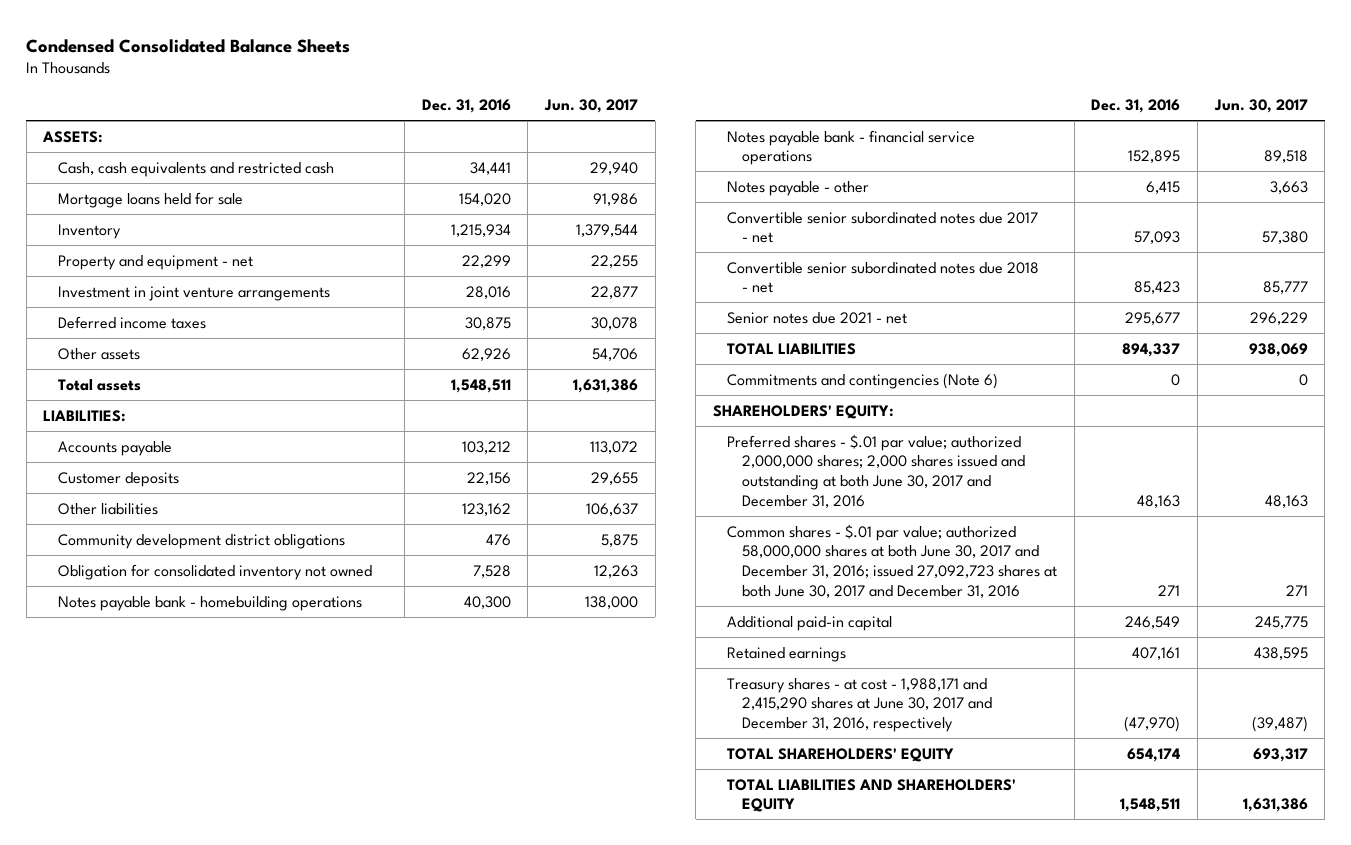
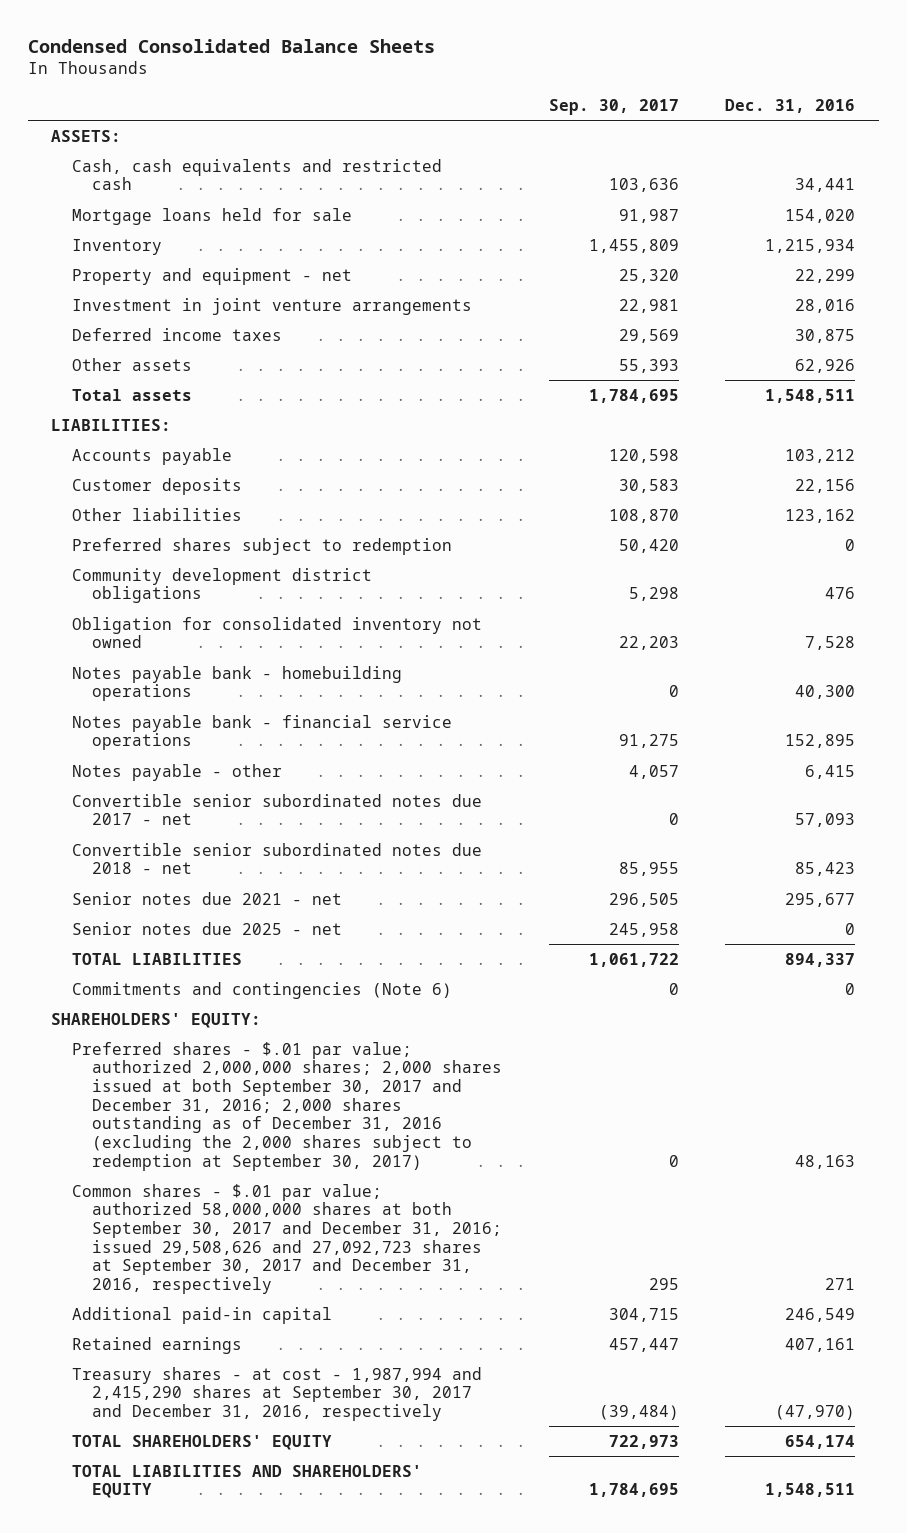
- | Dec. 31, 2016 | Jun. 30, 2017
+ | Sep. 30, 2017 | Dec. 31, 2016
+ Preferred shares subject to redemption | 50,420 | 0
+ Senior notes due 2025 - net | 245,958 | 0
- Preferred shares - $.01 par value; authorized 2,000,000 shares; 2,000 shares issued and outstanding at both June 30, 2017 and December 31, 2016 | 48,163 | 48,163
- Common shares - $.01 par value; authorized 58,000,000 shares at both June 30, 2017 and December 31, 2016; issued 27,092,723 shares at both June 30, 2017 and December 31, 2016 | 271 | 271
+ Preferred shares - $.01 par value; authorized 2,000,000 shares; 2,000 shares issued at both September 30, 2017 and December 31, 2016; 2,000 shares outstanding as of December 31, 2016 (excluding the 2,000 shares subject to redemption at September 30, 2017) | 0 | 48,163
+ Common shares - $.01 par value; authorized 58,000,000 shares at both September 30, 2017 and December 31, 2016; issued 29,508,626 and 27,092,723 shares at September 30, 2017 and December 31, 2016, respectively | 295 | 271
- Treasury shares - at cost - 1,988,171 and 2,415,290 shares at June 30, 2017 and December 31, 2016, respectively | (47,970) | (39,487)
+ Treasury shares - at cost - 1,987,994 and 2,415,290 shares at September 30, 2017 and December 31, 2016, respectively | (39,484) | (47,970)

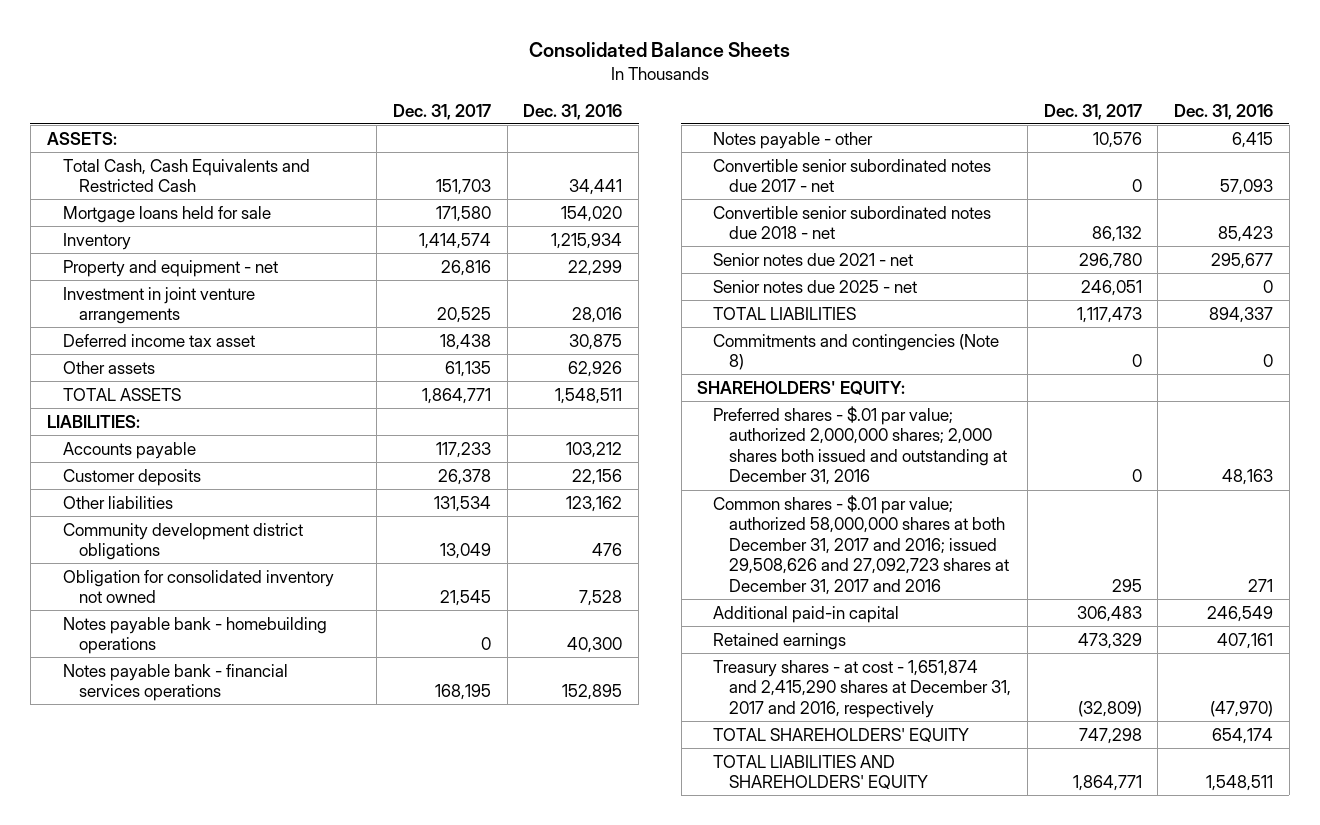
- Condensed Consolidated Balance Sheets
+ Consolidated Balance Sheets
- | Sep. 30, 2017 | Dec. 31, 2016
+ | Dec. 31, 2017 | Dec. 31, 2016
- Cash, cash equivalents and restricted cash | 103,636 | 34,441
+ Total Cash, Cash Equivalents and Restricted Cash | 151,703 | 34,441
- Deferred income taxes | 29,569 | 30,875
+ Deferred income tax asset | 18,438 | 30,875
- Total assets | 1,784,695 | 1,548,511
+ TOTAL ASSETS | 1,864,771 | 1,548,511
- Preferred shares subject to redemption | 50,420 | 0
- Notes payable bank - financial service operations | 91,275 | 152,895
+ Notes payable bank - financial services operations | 168,195 | 152,895
- Commitments and contingencies (Note 6) | 0 | 0
+ Commitments and contingencies (Note 8) | 0 | 0
- Preferred shares - $.01 par value; authorized 2,000,000 shares; 2,000 shares issued at both September 30, 2017 and December 31, 2016; 2,000 shares outstanding as of December 31, 2016 (excluding the 2,000 shares subject to redemption at September 30, 2017) | 0 | 48,163
- Common shares - $.01 par value; authorized 58,000,000 shares at both September 30, 2017 and December 31, 2016; issued 29,508,626 and 27,092,723 shares at September 30, 2017 and December 31, 2016, respectively | 295 | 271
+ Preferred shares - $.01 par value; authorized 2,000,000 shares; 2,000 shares both issued and outstanding at December 31, 2016 | 0 | 48,163
+ Common shares - $.01 par value; authorized 58,000,000 shares at both December 31, 2017 and 2016; issued 29,508,626 and 27,092,723 shares at December 31, 2017 and 2016 | 295 | 271
- Treasury shares - at cost - 1,987,994 and 2,415,290 shares at September 30, 2017 and December 31, 2016, respectively | (39,484) | (47,970)
+ Treasury shares - at cost - 1,651,874 and 2,415,290 shares at December 31, 2017 and 2016, respectively | (32,809) | (47,970)

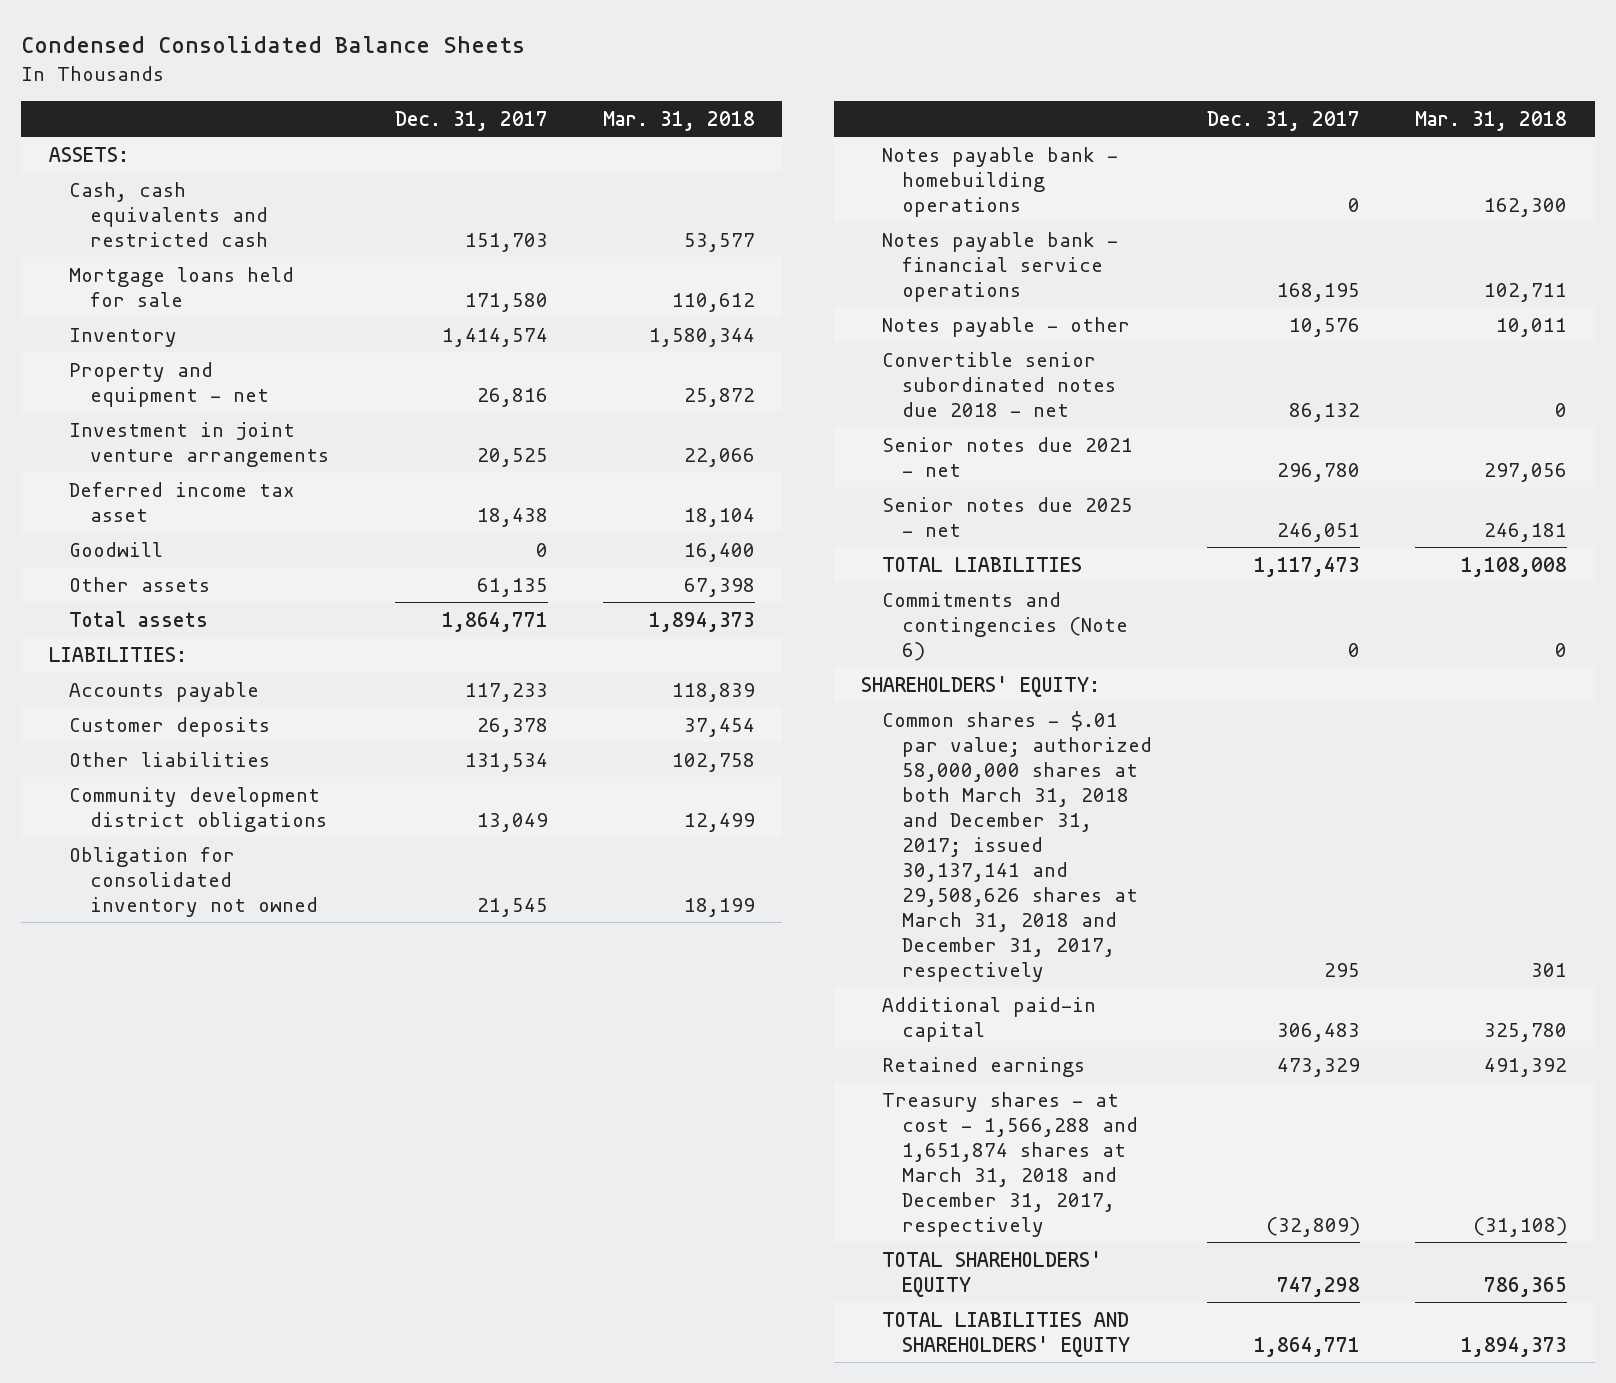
- Consolidated Balance Sheets
+ Condensed Consolidated Balance Sheets
- | Dec. 31, 2017 | Dec. 31, 2016
+ | Dec. 31, 2017 | Mar. 31, 2018
- Total Cash, Cash Equivalents and Restricted Cash | 151,703 | 34,441
+ Cash, cash equivalents and restricted cash | 151,703 | 53,577
+ Goodwill | 0 | 16,400
- TOTAL ASSETS | 1,864,771 | 1,548,511
+ Total assets | 1,864,771 | 1,894,373
- Notes payable bank - financial services operations | 168,195 | 152,895
+ Notes payable bank - financial service operations | 168,195 | 102,711
- Convertible senior subordinated notes due 2017 - net | 0 | 57,093
- Commitments and contingencies (Note 8) | 0 | 0
+ Commitments and contingencies (Note 6) | 0 | 0
- Preferred shares - $.01 par value; authorized 2,000,000 shares; 2,000 shares both issued and outstanding at December 31, 2016 | 0 | 48,163
- Common shares - $.01 par value; authorized 58,000,000 shares at both December 31, 2017 and 2016; issued 29,508,626 and 27,092,723 shares at December 31, 2017 and 2016 | 295 | 271
+ Common shares - $.01 par value; authorized 58,000,000 shares at both March 31, 2018 and December 31, 2017; issued 30,137,141 and 29,508,626 shares at March 31, 2018 and December 31, 2017, respectively | 295 | 301
- Treasury shares - at cost - 1,651,874 and 2,415,290 shares at December 31, 2017 and 2016, respectively | (32,809) | (47,970)
+ Treasury shares - at cost - 1,566,288 and 1,651,874 shares at March 31, 2018 and December 31, 2017, respectively | (32,809) | (31,108)

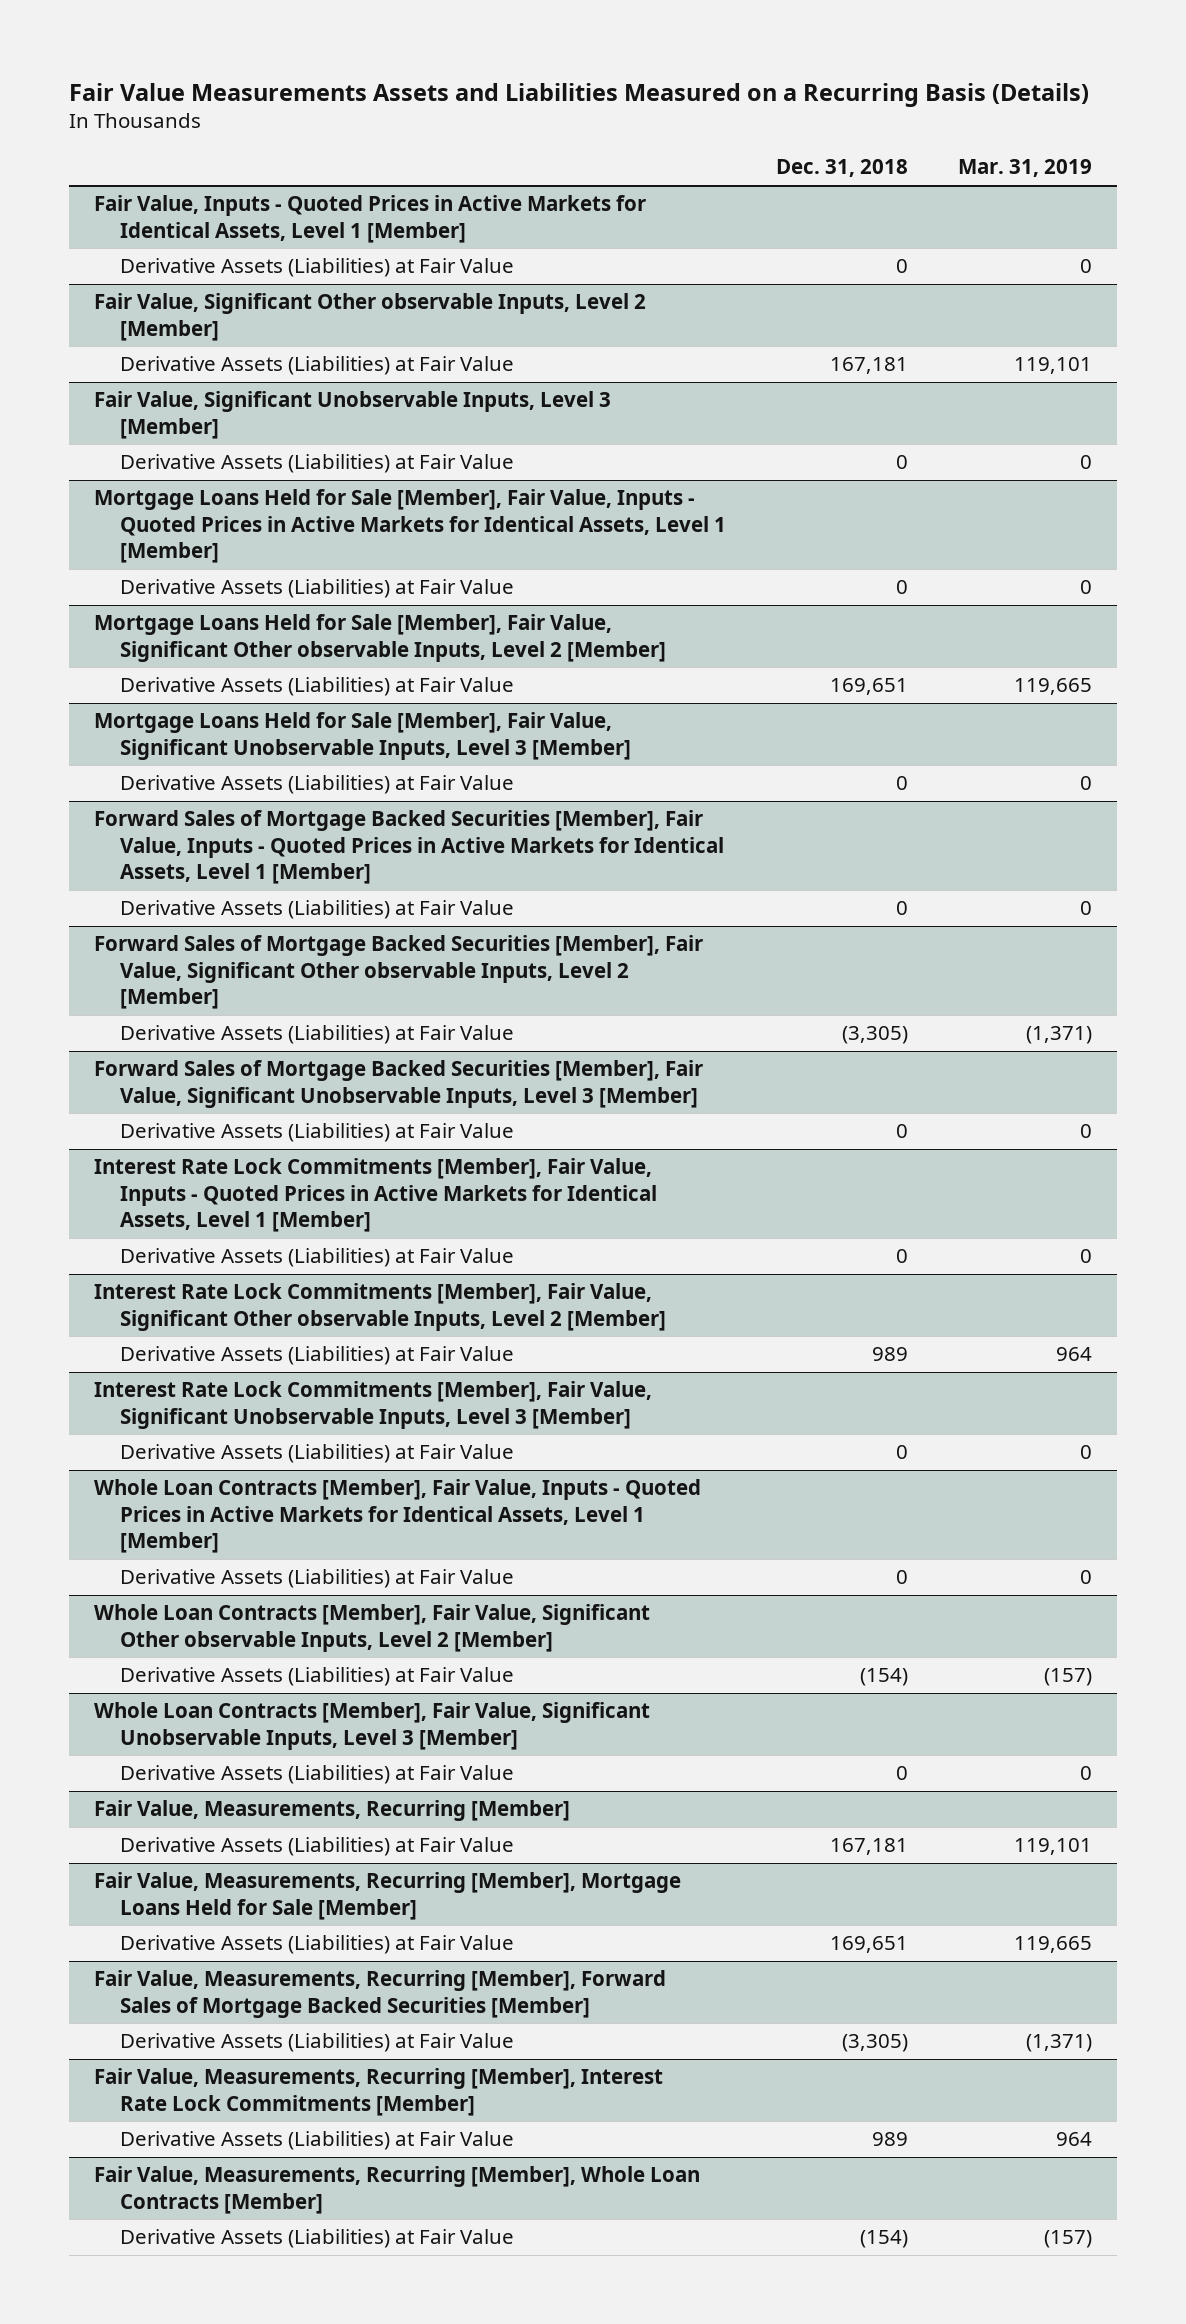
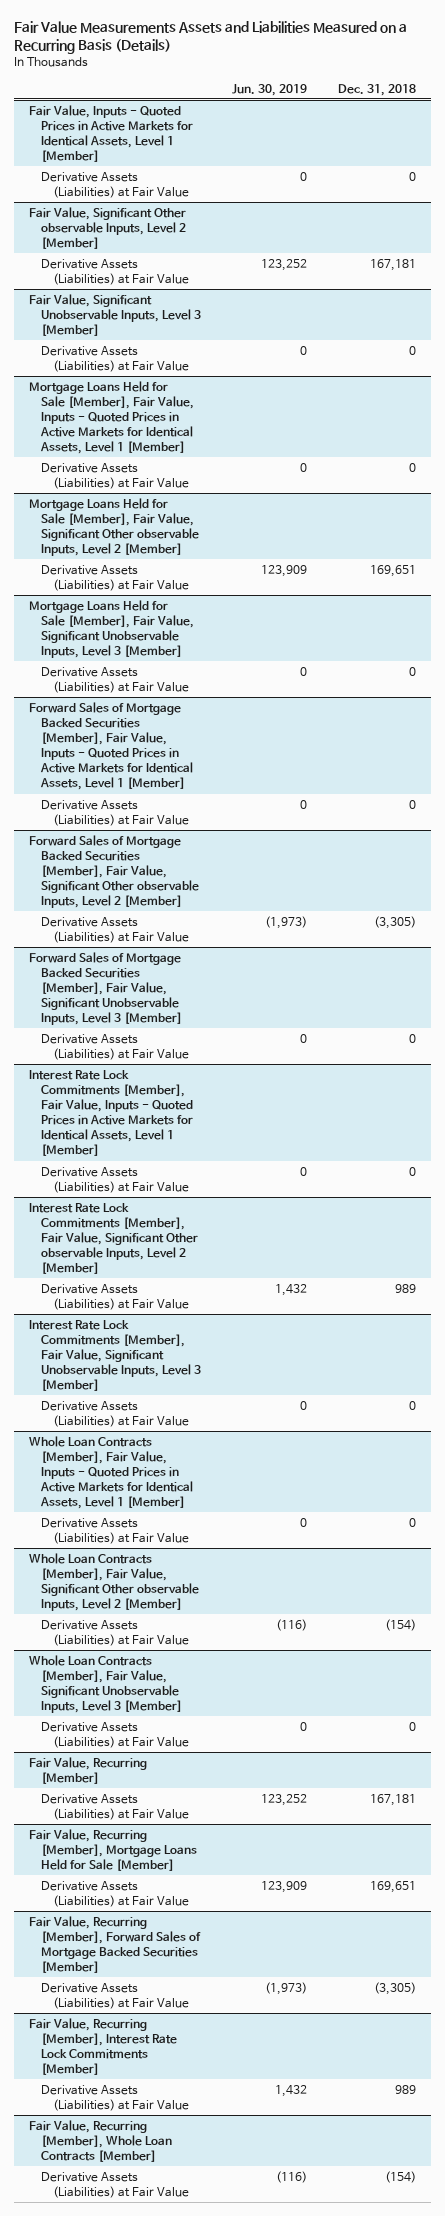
- | Dec. 31, 2018 | Mar. 31, 2019
+ | Jun. 30, 2019 | Dec. 31, 2018
- Fair Value, Measurements, Recurring [Member]
+ Fair Value, Recurring [Member]
- Fair Value, Measurements, Recurring [Member], Mortgage Loans Held for Sale [Member]
+ Fair Value, Recurring [Member], Mortgage Loans Held for Sale [Member]
- Fair Value, Measurements, Recurring [Member], Forward Sales of Mortgage Backed Securities [Member]
+ Fair Value, Recurring [Member], Forward Sales of Mortgage Backed Securities [Member]
- Fair Value, Measurements, Recurring [Member], Interest Rate Lock Commitments [Member]
+ Fair Value, Recurring [Member], Interest Rate Lock Commitments [Member]
- Fair Value, Measurements, Recurring [Member], Whole Loan Contracts [Member]
+ Fair Value, Recurring [Member], Whole Loan Contracts [Member]

